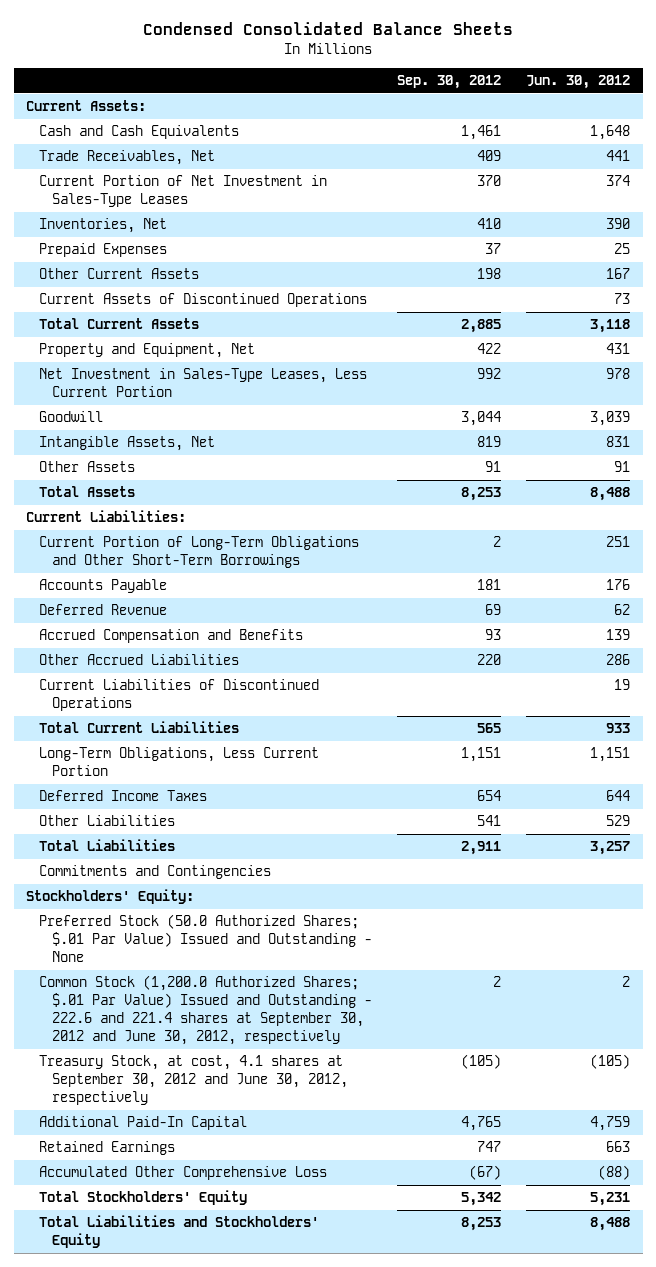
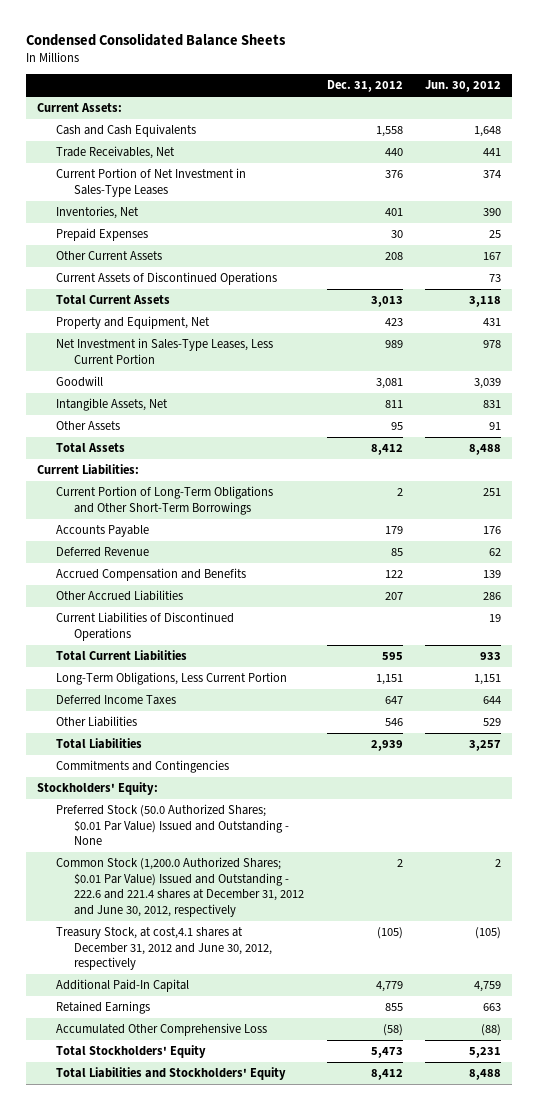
- | Sep. 30, 2012 | Jun. 30, 2012
+ | Dec. 31, 2012 | Jun. 30, 2012
- Preferred Stock (50.0 Authorized Shares; $.01 Par Value) Issued and Outstanding - None
- Common Stock (1,200.0 Authorized Shares; $.01 Par Value) Issued and Outstanding - 222.6 and 221.4 shares at September 30, 2012 and June 30, 2012, respectively | 2 | 2
- Treasury Stock, at cost, 4.1 shares at September 30, 2012 and June 30, 2012, respectively | (105) | (105)
+ Preferred Stock (50.0 Authorized Shares; $0.01 Par Value) Issued and Outstanding - None
+ Common Stock (1,200.0 Authorized Shares; $0.01 Par Value) Issued and Outstanding - 222.6 and 221.4 shares at December 31, 2012 and June 30, 2012, respectively | 2 | 2
+ Treasury Stock, at cost,4.1 shares at December 31, 2012 and June 30, 2012, respectively | (105) | (105)

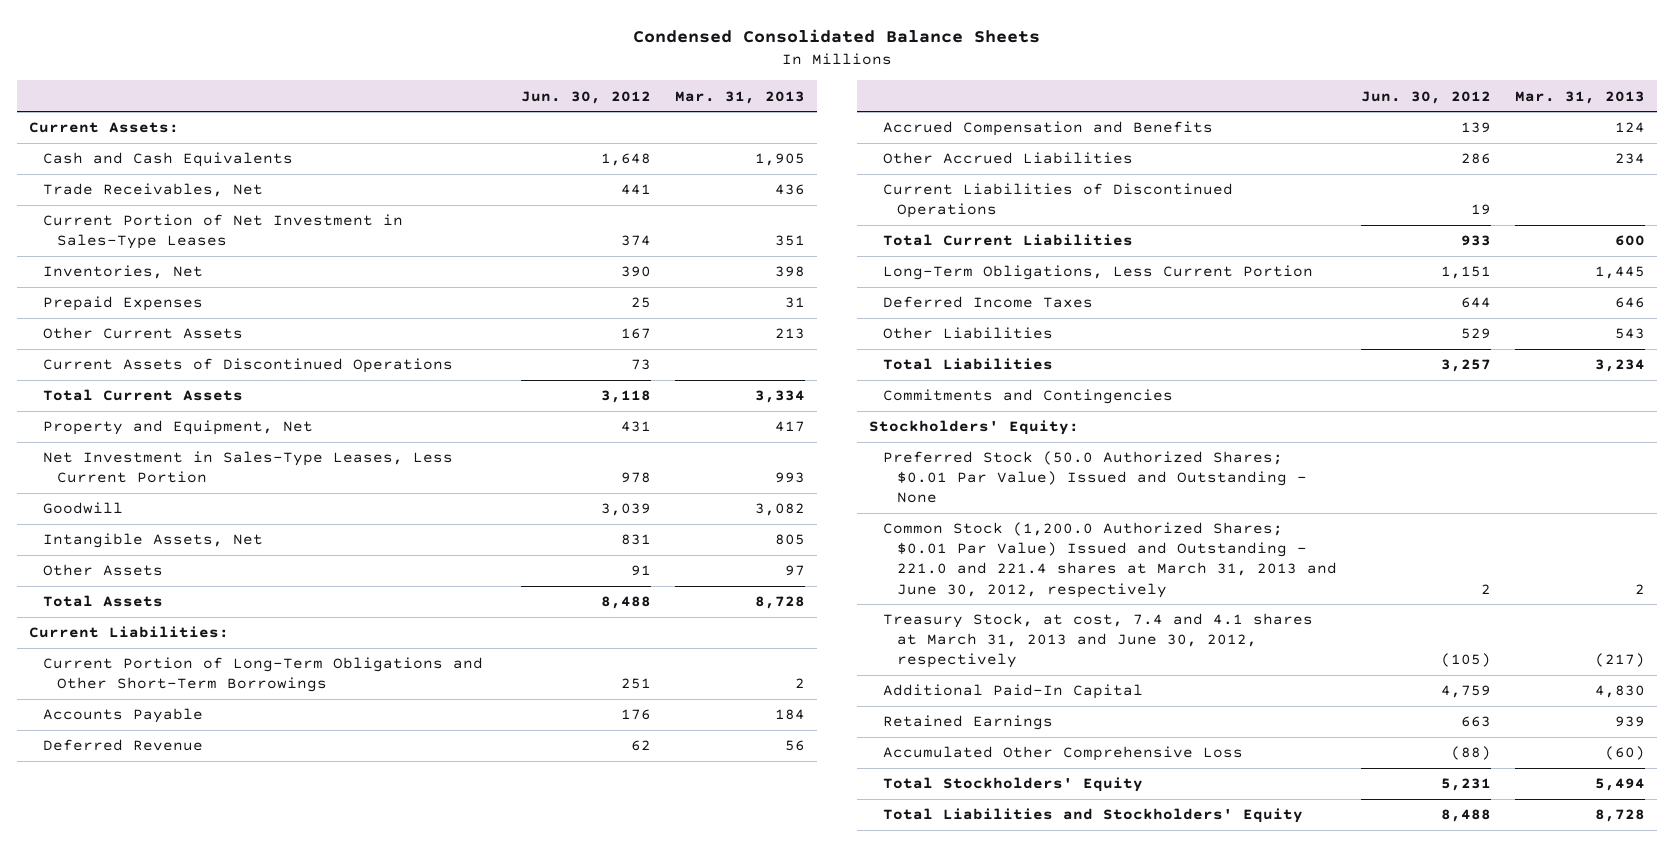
- | Dec. 31, 2012 | Jun. 30, 2012
+ | Jun. 30, 2012 | Mar. 31, 2013
- Common Stock (1,200.0 Authorized Shares; $0.01 Par Value) Issued and Outstanding - 222.6 and 221.4 shares at December 31, 2012 and June 30, 2012, respectively | 2 | 2
- Treasury Stock, at cost,4.1 shares at December 31, 2012 and June 30, 2012, respectively | (105) | (105)
+ Common Stock (1,200.0 Authorized Shares; $0.01 Par Value) Issued and Outstanding - 221.0 and 221.4 shares at March 31, 2013 and June 30, 2012, respectively | 2 | 2
+ Treasury Stock, at cost, 7.4 and 4.1 shares at March 31, 2013 and June 30, 2012, respectively | (105) | (217)

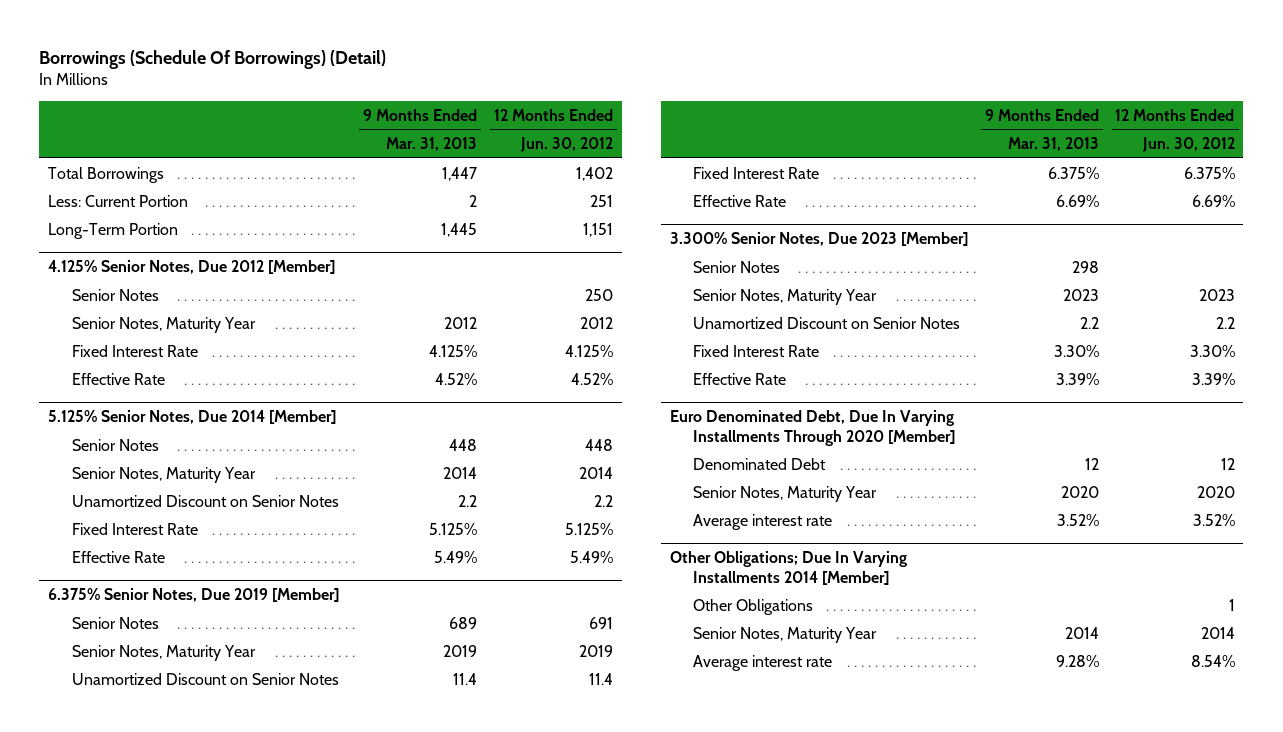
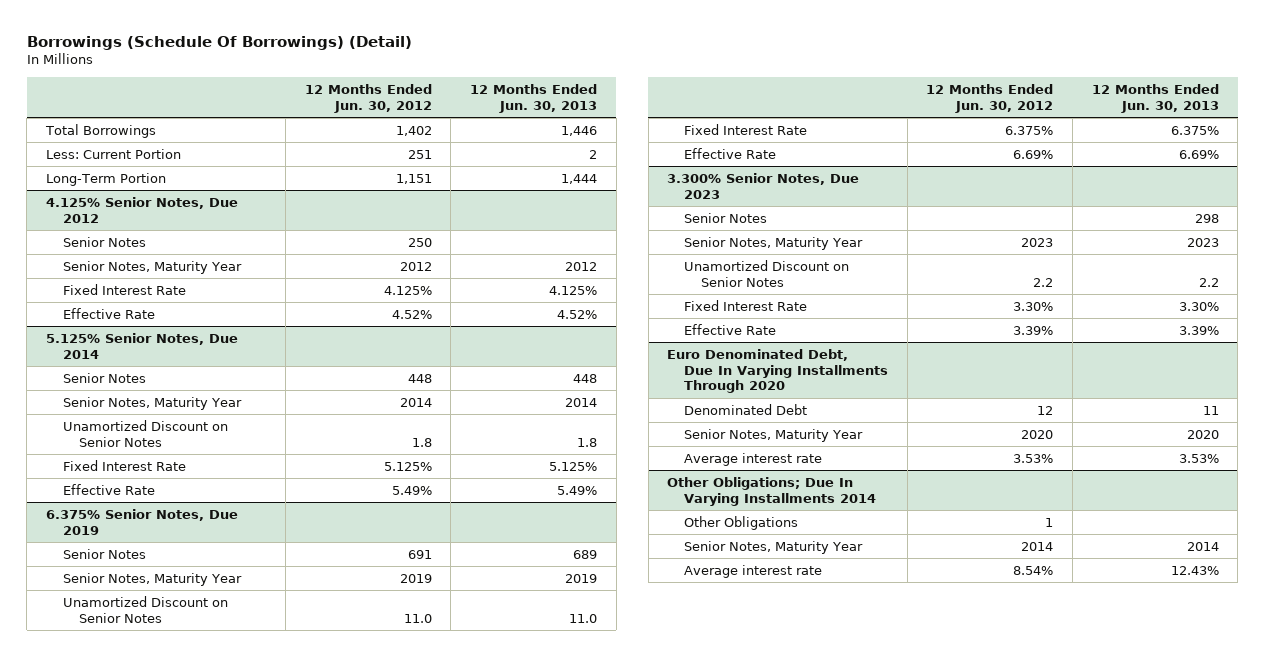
- | 9 Months Ended Mar. 31, 2013 | 12 Months Ended Jun. 30, 2012
+ | 12 Months Ended Jun. 30, 2012 | 12 Months Ended Jun. 30, 2013
- 4.125% Senior Notes, Due 2012 [Member]
+ 4.125% Senior Notes, Due 2012
- 5.125% Senior Notes, Due 2014 [Member]
+ 5.125% Senior Notes, Due 2014
- Unamortized Discount on Senior Notes | 2.2 | 2.2
+ Unamortized Discount on Senior Notes | 1.8 | 1.8
- 6.375% Senior Notes, Due 2019 [Member]
+ 6.375% Senior Notes, Due 2019
- Unamortized Discount on Senior Notes | 11.4 | 11.4
+ Unamortized Discount on Senior Notes | 11.0 | 11.0
- 3.300% Senior Notes, Due 2023 [Member]
+ 3.300% Senior Notes, Due 2023
- Euro Denominated Debt, Due In Varying Installments Through 2020 [Member]
+ Euro Denominated Debt, Due In Varying Installments Through 2020
- Average interest rate | 3.52% | 3.52%
- Other Obligations; Due In Varying Installments 2014 [Member]
+ Average interest rate | 3.53% | 3.53%
+ Other Obligations; Due In Varying Installments 2014

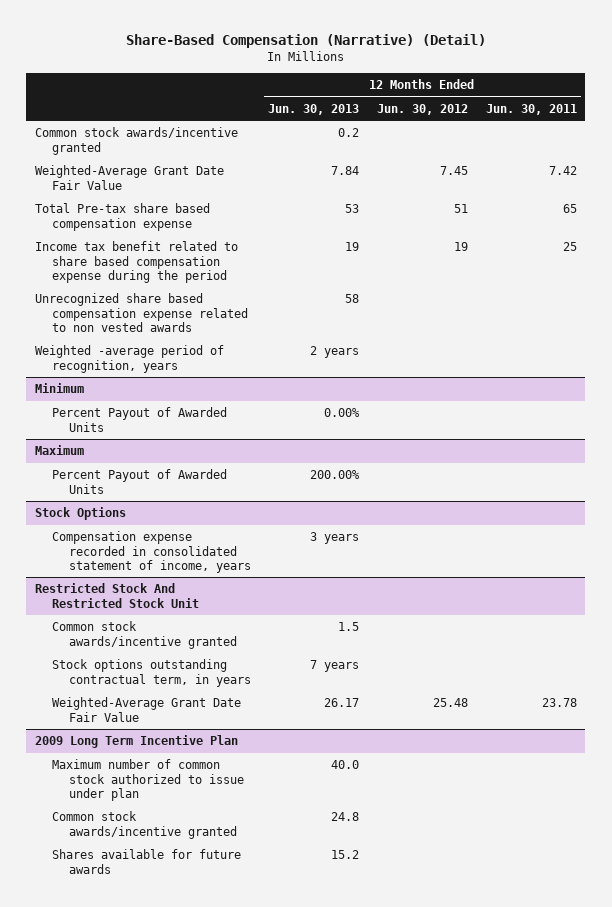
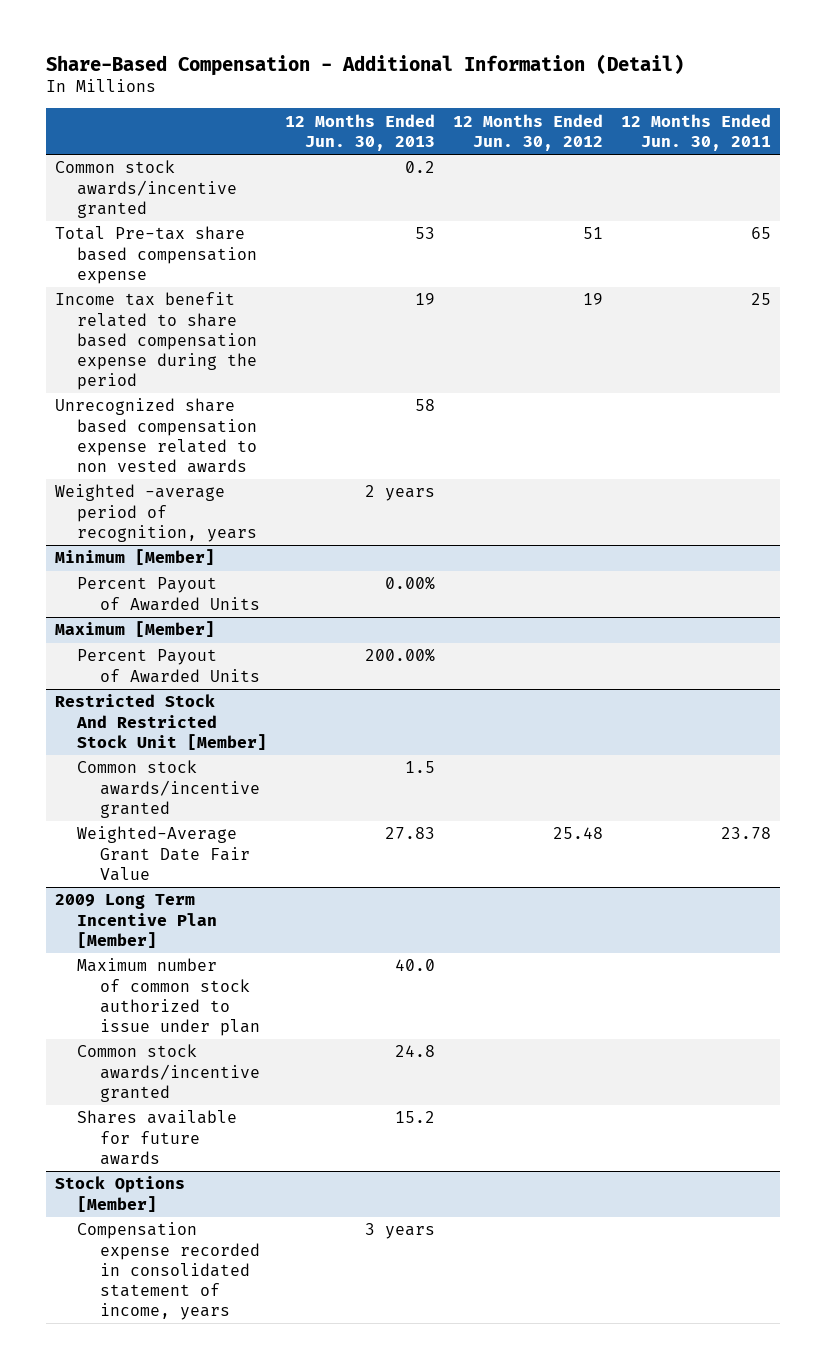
- Share-Based Compensation (Narrative) (Detail)
+ Share-Based Compensation - Additional Information (Detail)
- Weighted-Average Grant Date Fair Value | 7.84 | 7.45 | 7.42
- Minimum
+ Minimum [Member]
- Maximum
+ Maximum [Member]
- Stock Options
- Compensation expense recorded in consolidated statement of income, years | 3 years | |
- Restricted Stock And Restricted Stock Unit
+ Restricted Stock And Restricted Stock Unit [Member]
- Stock options outstanding contractual term, in years | 7 years | |
- Weighted-Average Grant Date Fair Value | 26.17 | 25.48 | 23.78
- 2009 Long Term Incentive Plan
+ Weighted-Average Grant Date Fair Value | 27.83 | 25.48 | 23.78
+ 2009 Long Term Incentive Plan [Member]
+ Stock Options [Member]
+ Compensation expense recorded in consolidated statement of income, years | 3 years | |

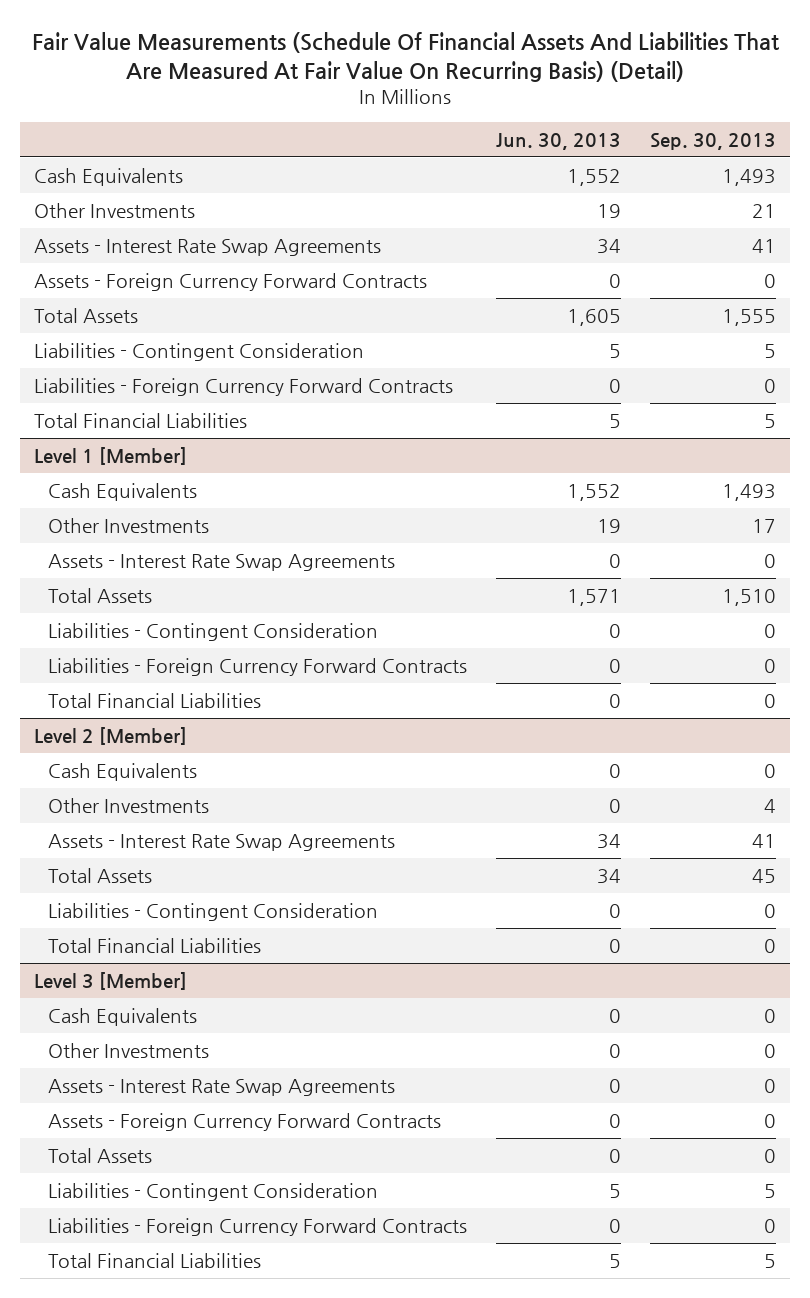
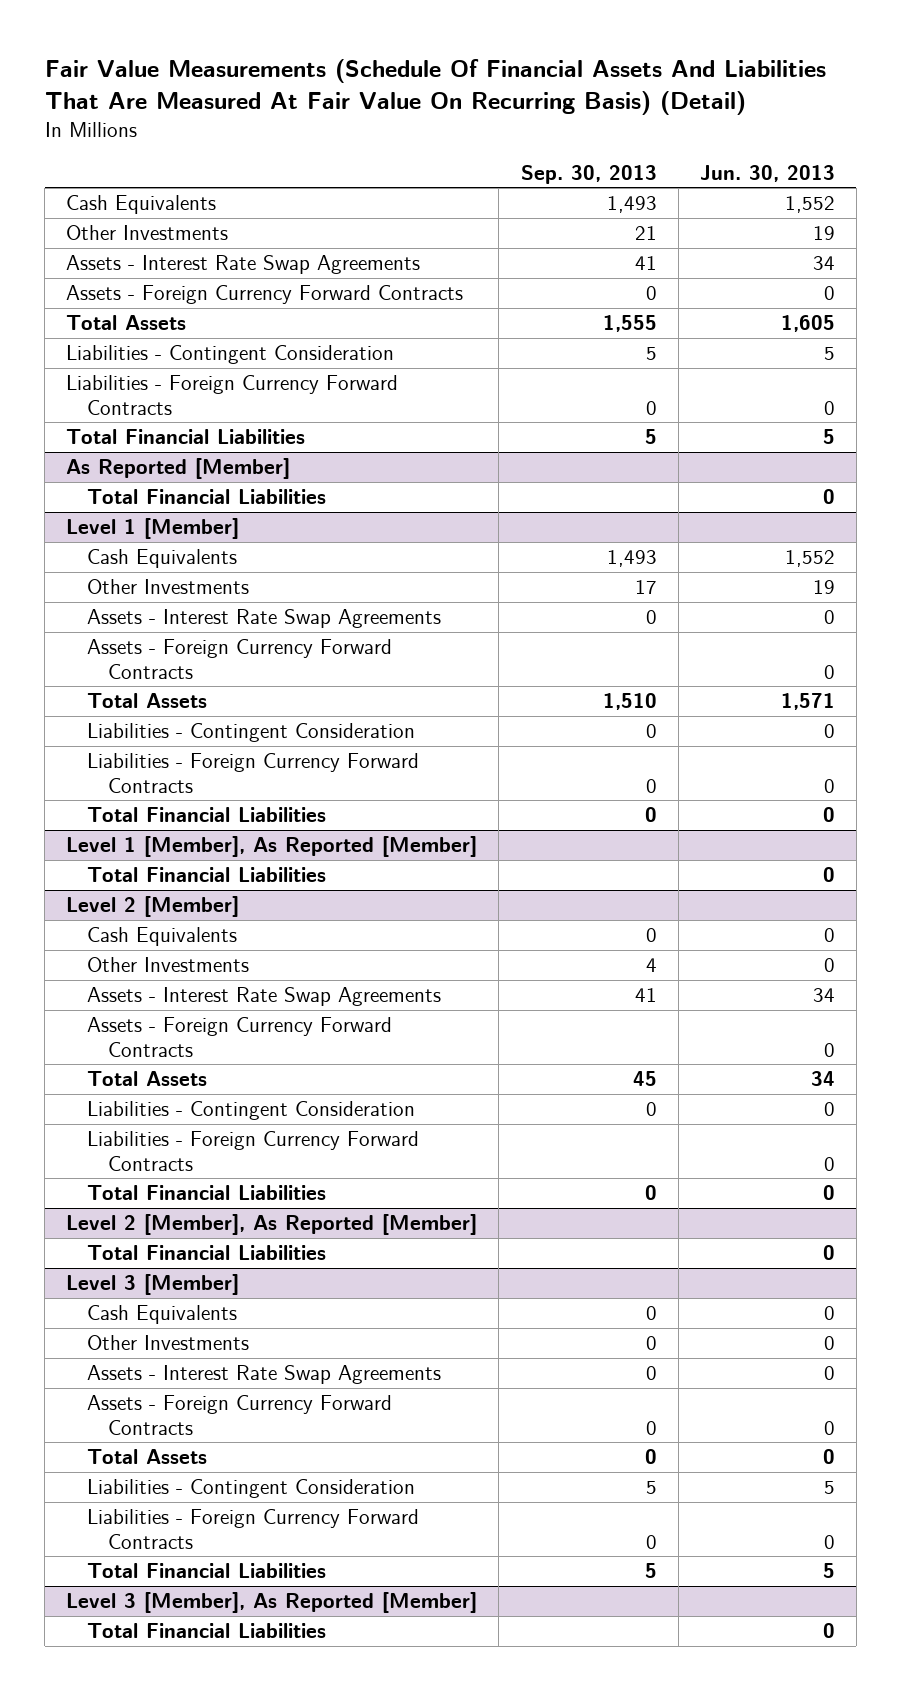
- | Jun. 30, 2013 | Sep. 30, 2013
+ | Sep. 30, 2013 | Jun. 30, 2013
+ As Reported [Member]
+ Total Financial Liabilities | | 0
@ Level 1 [Member]
+ Assets - Foreign Currency Forward Contracts | | 0
+ Level 1 [Member], As Reported [Member]
+ Total Financial Liabilities | | 0
@ Level 2 [Member]
+ Assets - Foreign Currency Forward Contracts | | 0
+ Liabilities - Foreign Currency Forward Contracts | | 0
+ Level 2 [Member], As Reported [Member]
+ Total Financial Liabilities | | 0
+ Level 3 [Member], As Reported [Member]
+ Total Financial Liabilities | | 0

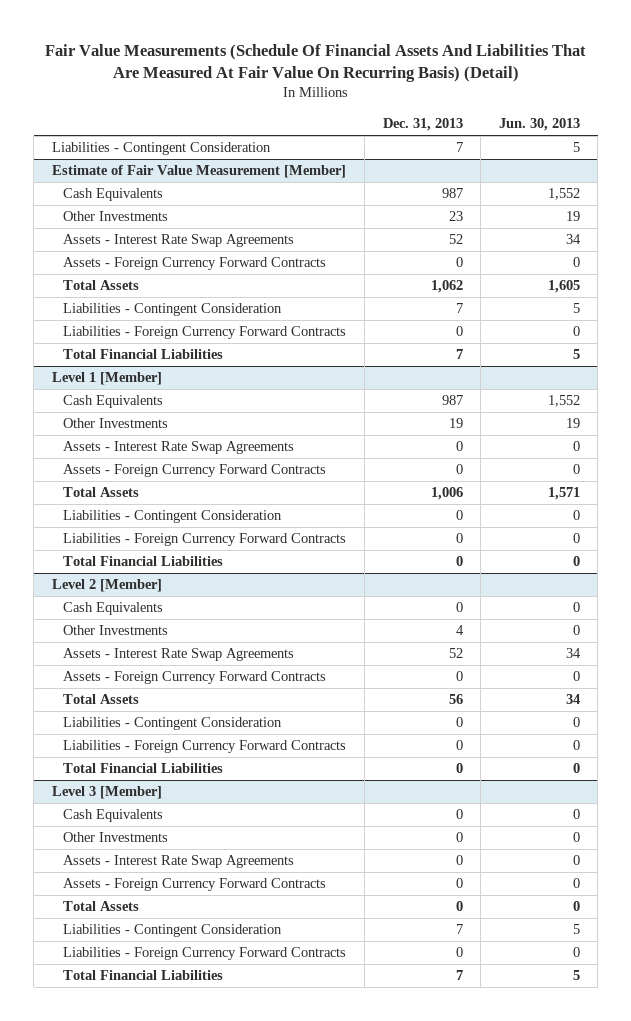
- | Sep. 30, 2013 | Jun. 30, 2013
+ | Dec. 31, 2013 | Jun. 30, 2013
+ Liabilities - Contingent Consideration | 7 | 5
+ Estimate of Fair Value Measurement [Member]
- As Reported [Member]
- Total Financial Liabilities | | 0
- Level 1 [Member], As Reported [Member]
- Total Financial Liabilities | | 0
- Level 2 [Member], As Reported [Member]
- Total Financial Liabilities | | 0
- Level 3 [Member], As Reported [Member]
- Total Financial Liabilities | | 0

